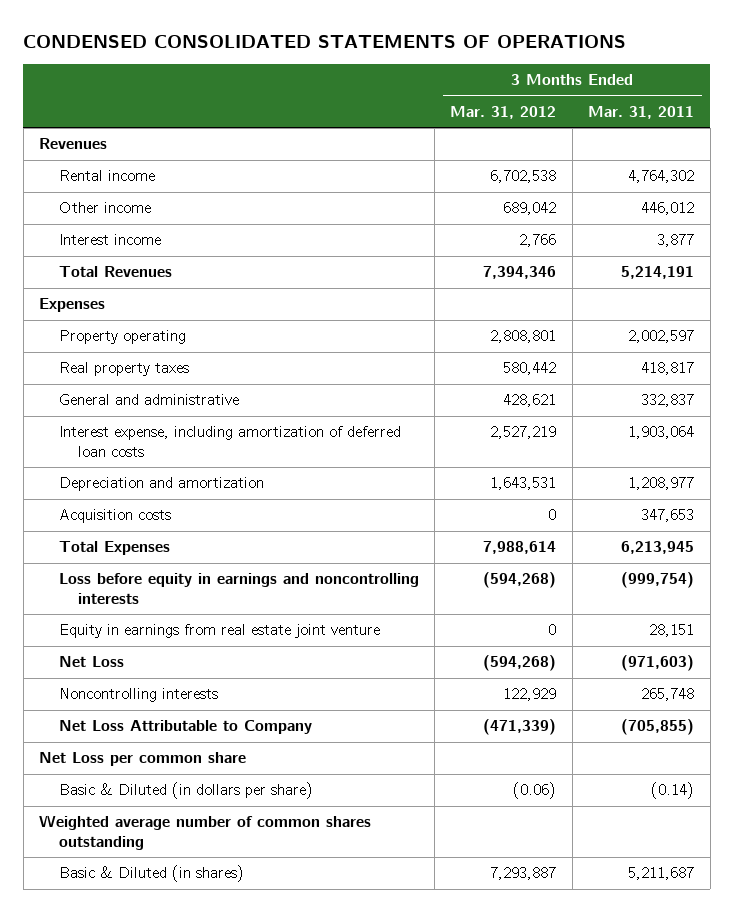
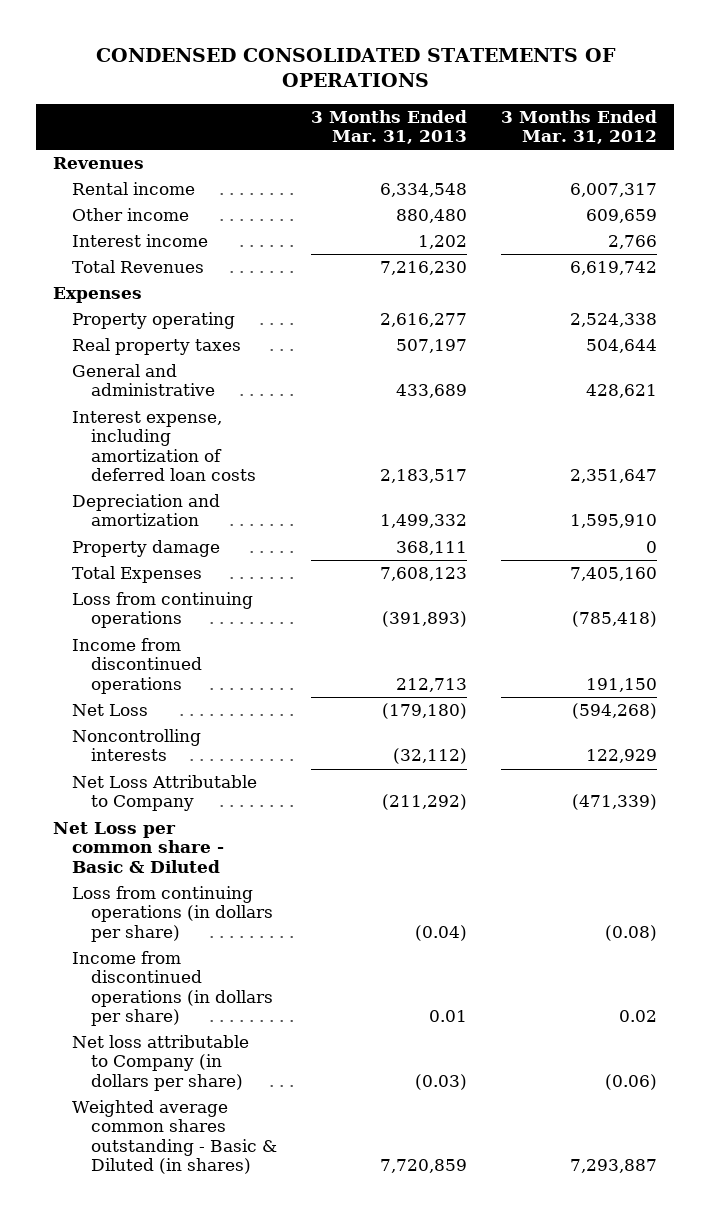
- | 3 Months Ended Mar. 31, 2012 | 3 Months Ended Mar. 31, 2011
+ | 3 Months Ended Mar. 31, 2013 | 3 Months Ended Mar. 31, 2012
- Rental income | 6,702,538 | 4,764,302
- Other income | 689,042 | 446,012
+ Rental income | 6,334,548 | 6,007,317
+ Other income | 880,480 | 609,659
- Total Revenues | 7,394,346 | 5,214,191
+ Total Revenues | 7,216,230 | 6,619,742
- Property operating | 2,808,801 | 2,002,597
- Real property taxes | 580,442 | 418,817
+ Property operating | 2,616,277 | 2,524,338
+ Real property taxes | 507,197 | 504,644
- Interest expense, including amortization of deferred loan costs | 2,527,219 | 1,903,064
- Depreciation and amortization | 1,643,531 | 1,208,977
- Acquisition costs | 0 | 347,653
- Total Expenses | 7,988,614 | 6,213,945
- Loss before equity in earnings and noncontrolling interests | (594,268) | (999,754)
- Equity in earnings from real estate joint venture | 0 | 28,151
+ Interest expense, including amortization of deferred loan costs | 2,183,517 | 2,351,647
+ Depreciation and amortization | 1,499,332 | 1,595,910
+ Property damage | 368,111 | 0
+ Total Expenses | 7,608,123 | 7,405,160
+ Loss from continuing operations | (391,893) | (785,418)
+ Income from discontinued operations | 212,713 | 191,150
- Net Loss per common share
- Basic & Diluted (in dollars per share) | (0.06) | (0.14)
- Weighted average number of common shares outstanding
- Basic & Diluted (in shares) | 7,293,887 | 5,211,687
+ Net Loss per common share - Basic & Diluted
+ Loss from continuing operations (in dollars per share) | (0.04) | (0.08)
+ Income from discontinued operations (in dollars per share) | 0.01 | 0.02
+ Net loss attributable to Company (in dollars per share) | (0.03) | (0.06)
+ Weighted average common shares outstanding - Basic & Diluted (in shares) | 7,720,859 | 7,293,887

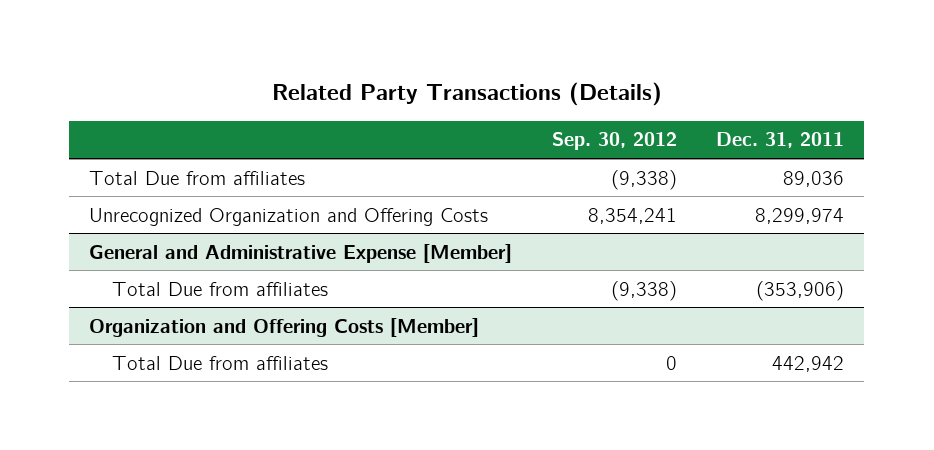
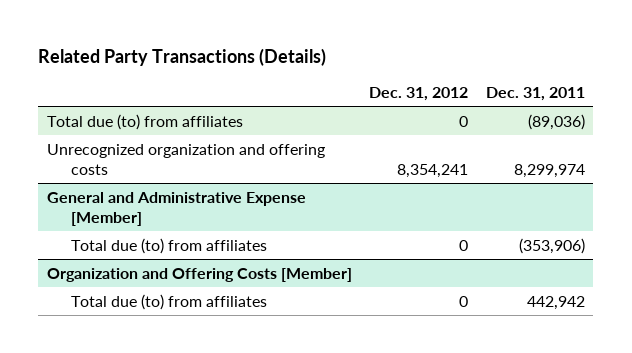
- | Sep. 30, 2012 | Dec. 31, 2011
+ | Dec. 31, 2012 | Dec. 31, 2011
- Total Due from affiliates | (9,338) | 89,036
- Unrecognized Organization and Offering Costs | 8,354,241 | 8,299,974
+ Total due (to) from affiliates | 0 | (89,036)
+ Unrecognized organization and offering costs | 8,354,241 | 8,299,974
@ General and Administrative Expense [Member]
- Total Due from affiliates | (9,338) | (353,906)
+ Total due (to) from affiliates | 0 | (353,906)
@ Organization and Offering Costs [Member]
- Total Due from affiliates | 0 | 442,942
+ Total due (to) from affiliates | 0 | 442,942

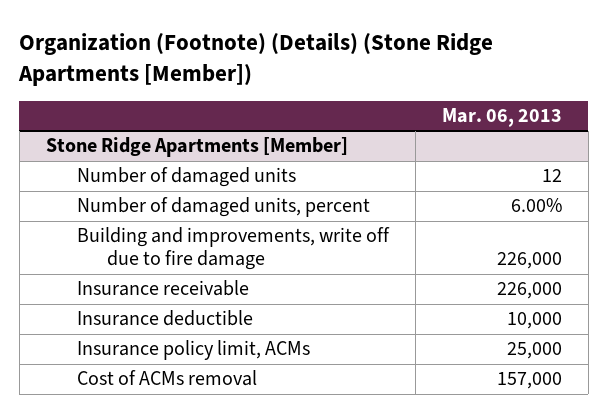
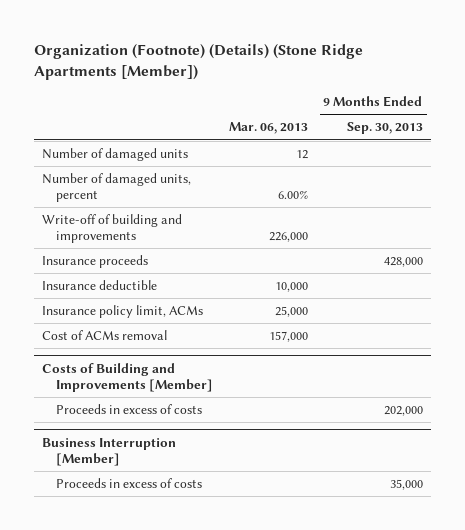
- | Mar. 06, 2013
+ | Mar. 06, 2013 | 9 Months Ended Sep. 30, 2013
- Stone Ridge Apartments [Member]
- Building and improvements, write off due to fire damage | 226,000
- Insurance receivable | 226,000
+ Write-off of building and improvements | 226,000 |
+ Insurance proceeds | | 428,000
+ Costs of Building and Improvements [Member]
+ Proceeds in excess of costs | | 202,000
+ Business Interruption [Member]
+ Proceeds in excess of costs | | 35,000

